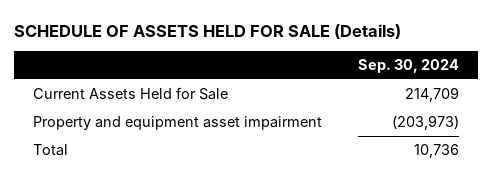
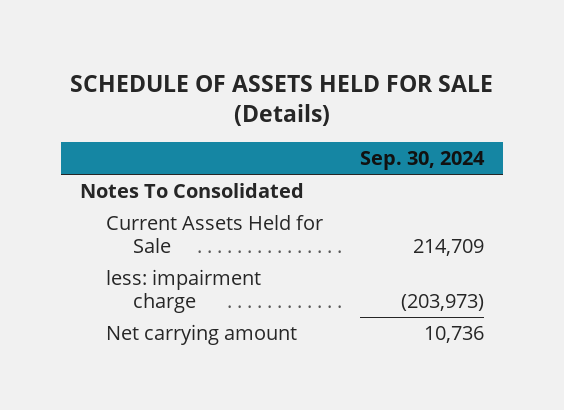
+ Notes To Consolidated
- Property and equipment asset impairment | (203,973)
- Total | 10,736
+ less: impairment charge | (203,973)
+ Net carrying amount | 10,736

